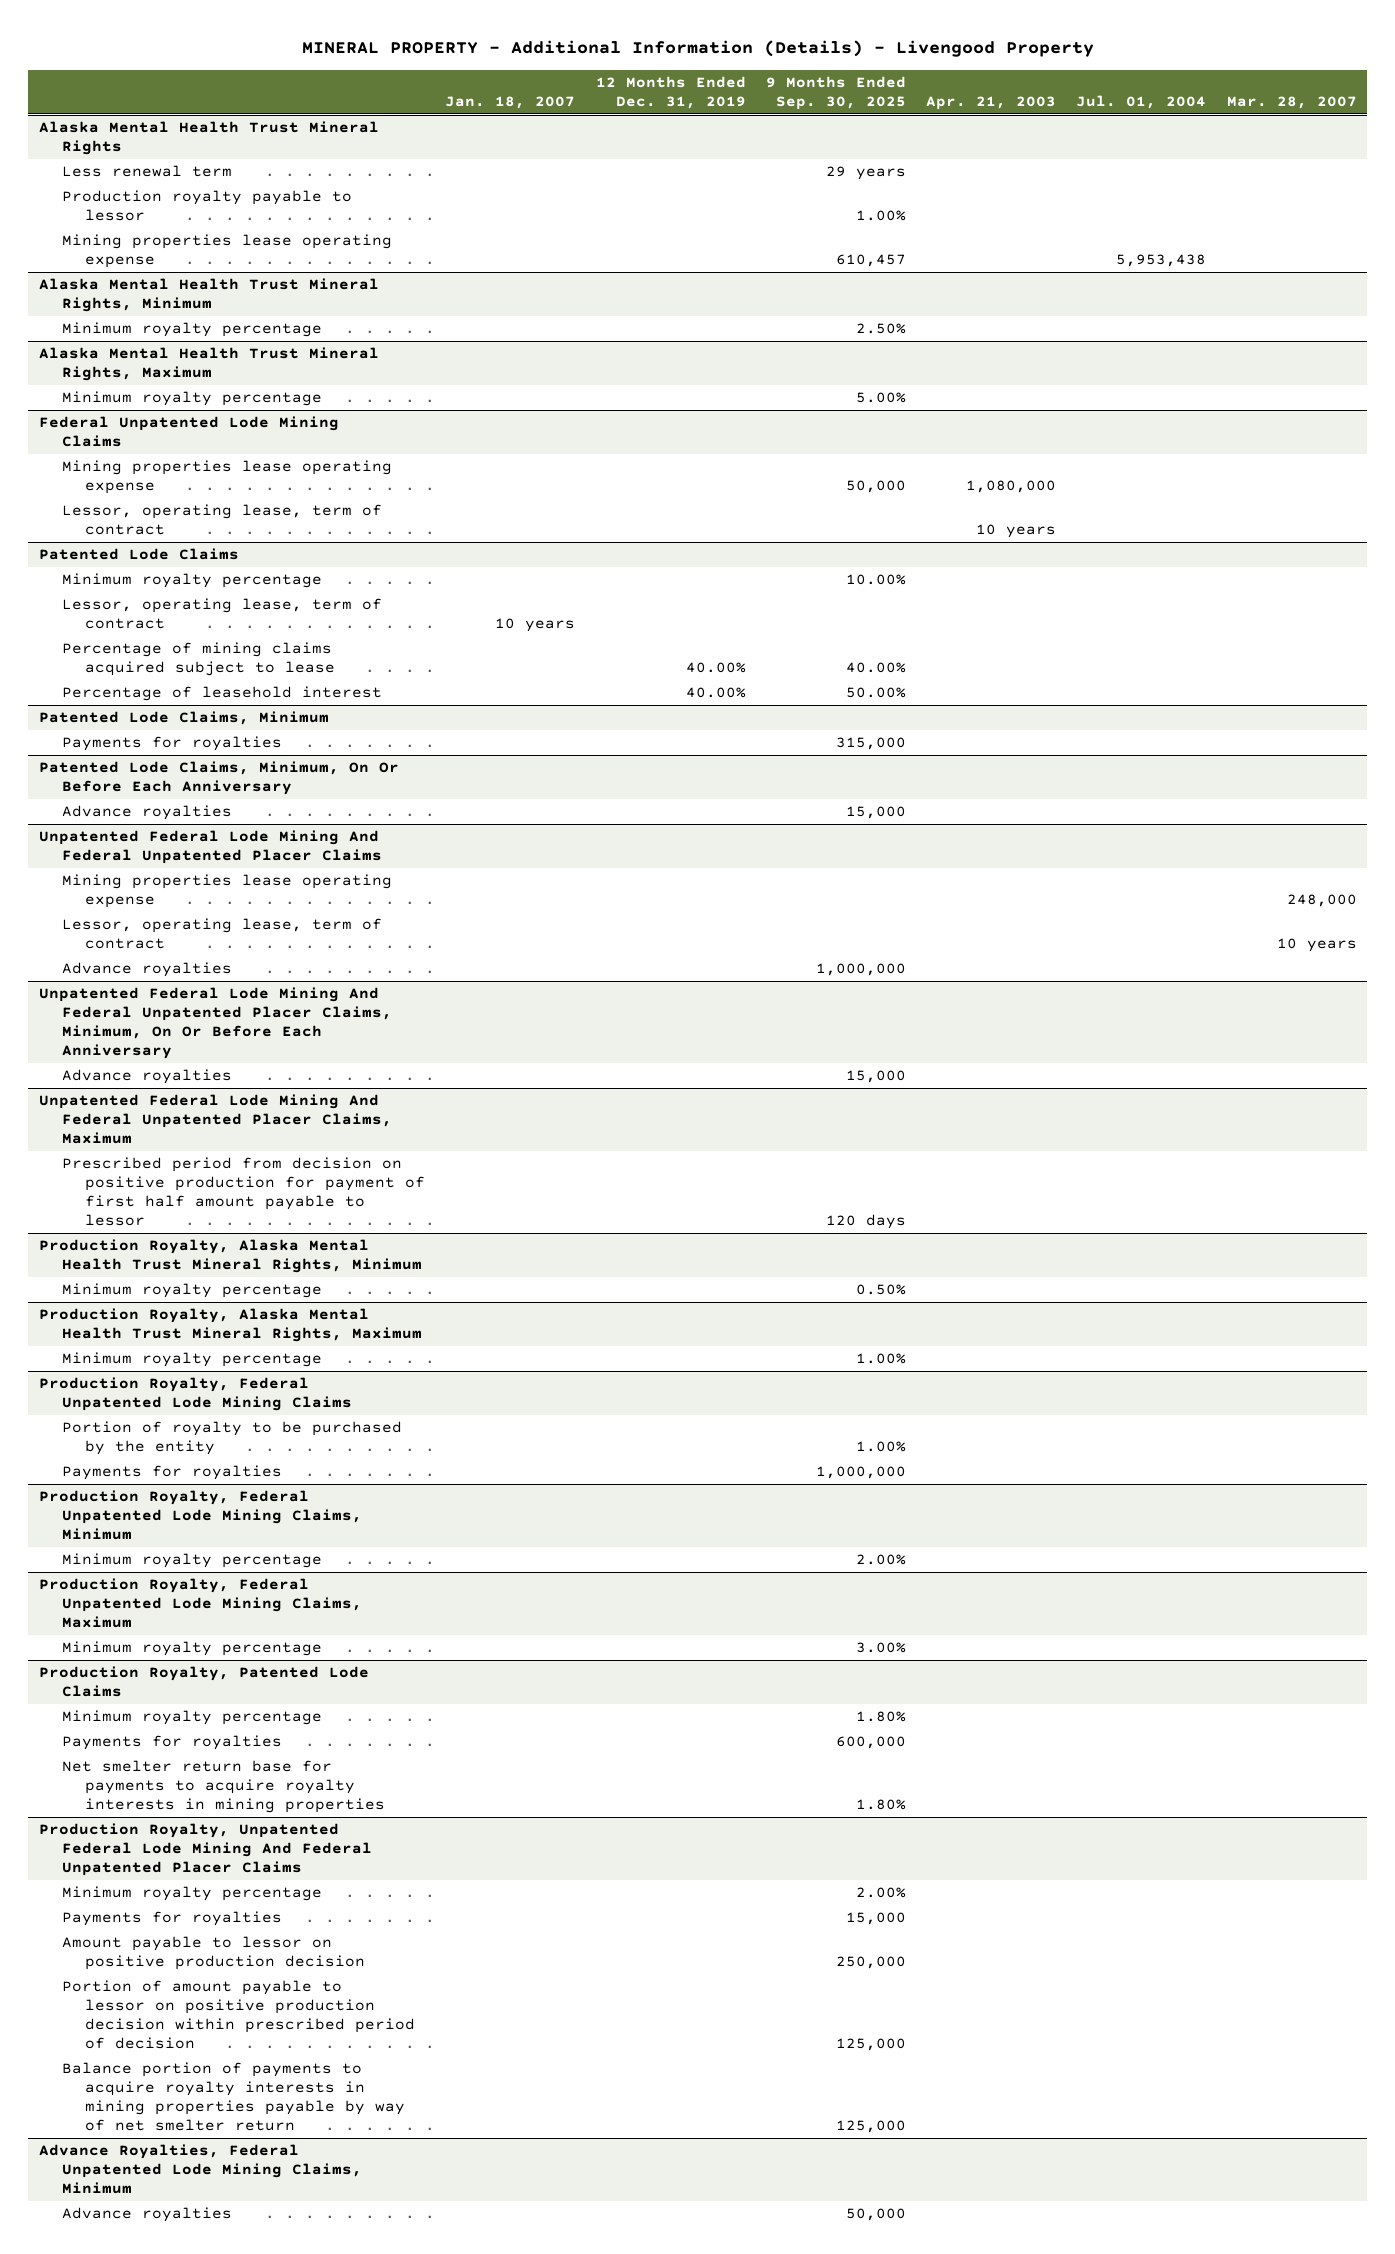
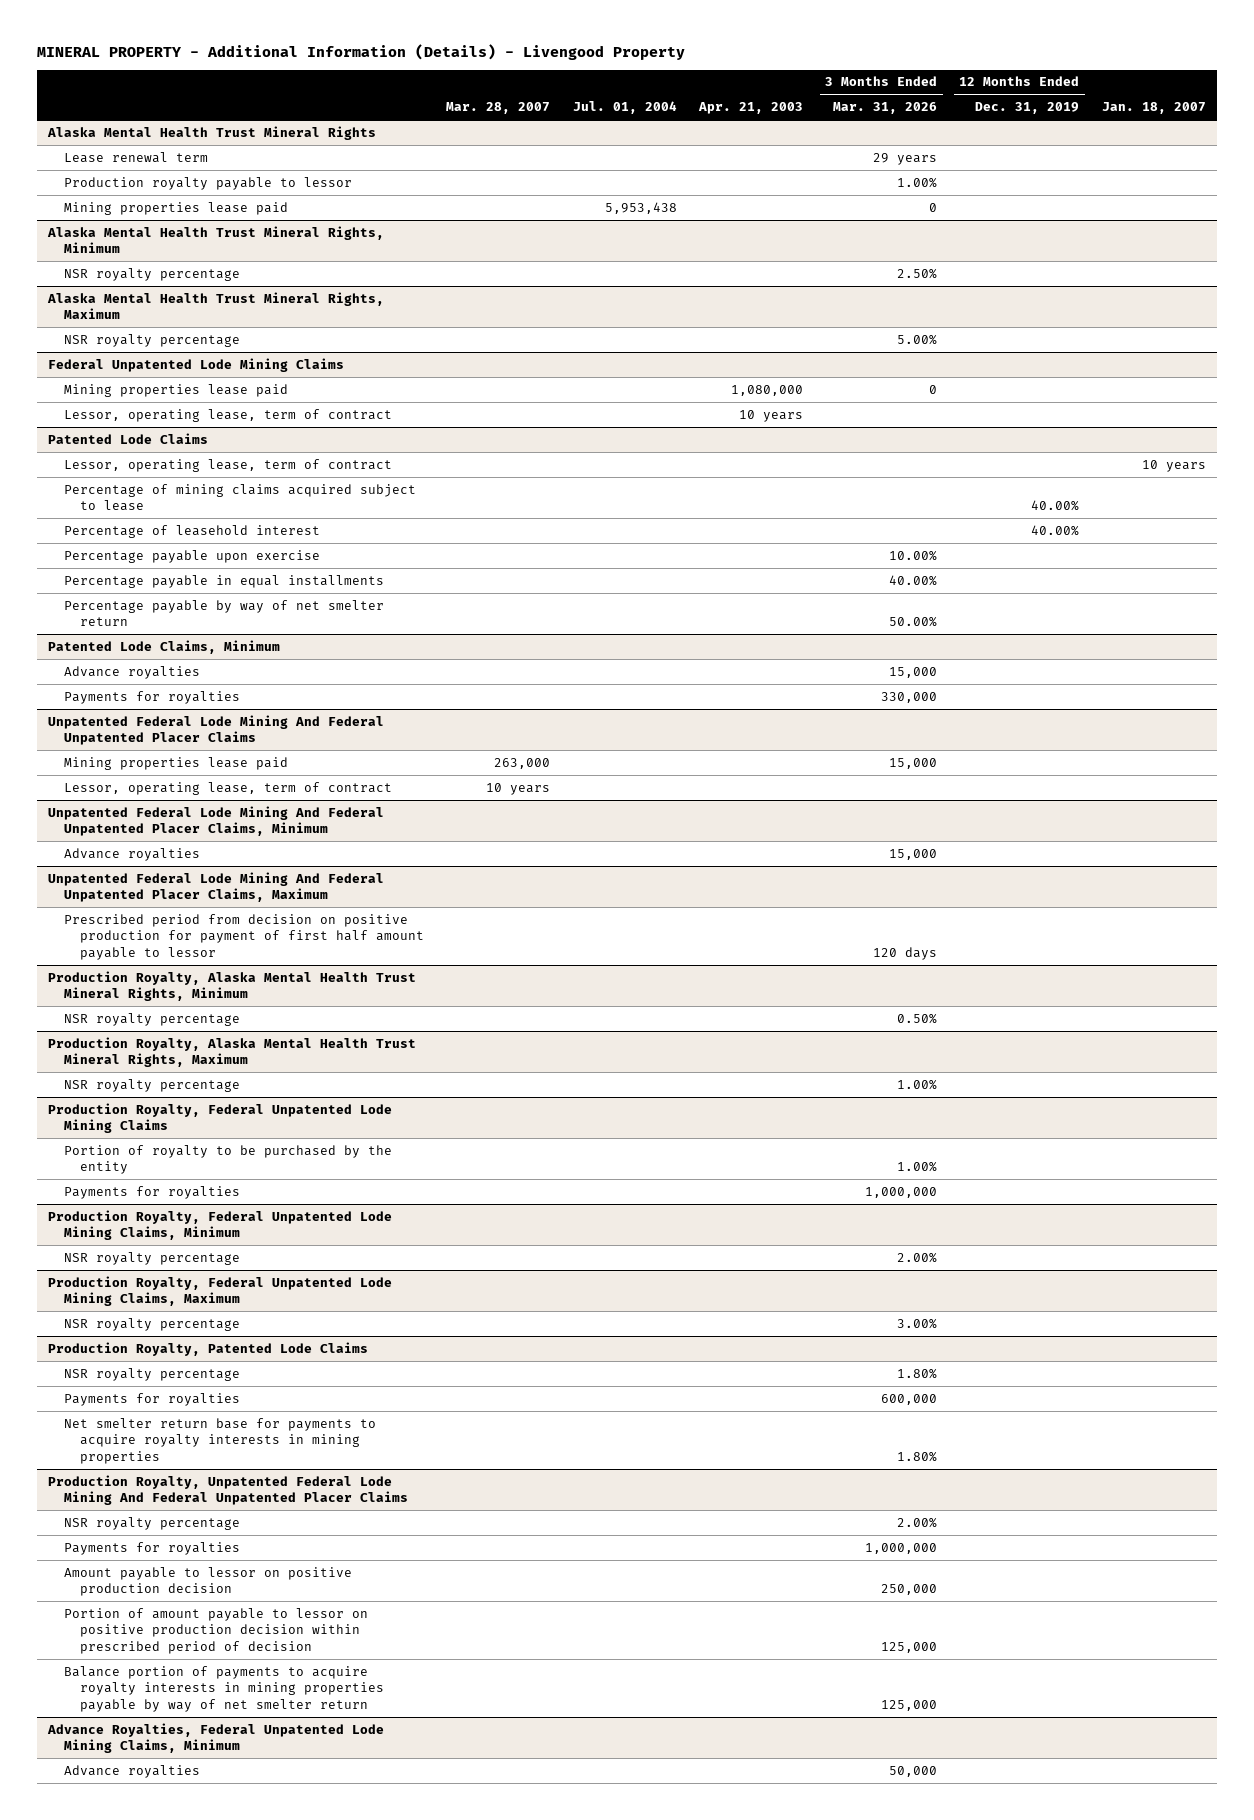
- | Jan. 18, 2007 | 12 Months Ended Dec. 31, 2019 | 9 Months Ended Sep. 30, 2025 | Apr. 21, 2003 | Jul. 01, 2004 | Mar. 28, 2007
+ | Mar. 28, 2007 | Jul. 01, 2004 | Apr. 21, 2003 | 3 Months Ended Mar. 31, 2026 | 12 Months Ended Dec. 31, 2019 | Jan. 18, 2007
@ Alaska Mental Health Trust Mineral Rights
- Less renewal term | | | 29 years | | |
+ Lease renewal term | | | | 29 years | |
- Mining properties lease operating expense | | | 610,457 | | 5,953,438 |
+ Mining properties lease paid | | 5,953,438 | | 0 | |
@ Alaska Mental Health Trust Mineral Rights, Minimum
- Minimum royalty percentage | | | 2.50% | | |
+ NSR royalty percentage | | | | 2.50% | |
@ Alaska Mental Health Trust Mineral Rights, Maximum
- Minimum royalty percentage | | | 5.00% | | |
+ NSR royalty percentage | | | | 5.00% | |
@ Federal Unpatented Lode Mining Claims
- Mining properties lease operating expense | | | 50,000 | 1,080,000 | |
+ Mining properties lease paid | | | 1,080,000 | 0 | |
@ Patented Lode Claims
- Minimum royalty percentage | | | 10.00% | | |
+ Percentage payable upon exercise | | | | 10.00% | |
+ Percentage payable in equal installments | | | | 40.00% | |
+ Percentage payable by way of net smelter return | | | | 50.00% | |
@ Patented Lode Claims, Minimum
+ Advance royalties | | | | 15,000 | |
- Patented Lode Claims, Minimum, On Or Before Each Anniversary
- Advance royalties | | | 15,000 | | |
@ Unpatented Federal Lode Mining And Federal Unpatented Placer Claims
- Mining properties lease operating expense | | | | | | 248,000
+ Mining properties lease paid | 263,000 | | | 15,000 | |
- Advance royalties | | | 1,000,000 | | |
- Unpatented Federal Lode Mining And Federal Unpatented Placer Claims, Minimum, On Or Before Each Anniversary
+ Unpatented Federal Lode Mining And Federal Unpatented Placer Claims, Minimum
@ Production Royalty, Alaska Mental Health Trust Mineral Rights, Minimum
- Minimum royalty percentage | | | 0.50% | | |
+ NSR royalty percentage | | | | 0.50% | |
@ Production Royalty, Alaska Mental Health Trust Mineral Rights, Maximum
- Minimum royalty percentage | | | 1.00% | | |
+ NSR royalty percentage | | | | 1.00% | |
@ Production Royalty, Federal Unpatented Lode Mining Claims, Minimum
- Minimum royalty percentage | | | 2.00% | | |
+ NSR royalty percentage | | | | 2.00% | |
@ Production Royalty, Federal Unpatented Lode Mining Claims, Maximum
- Minimum royalty percentage | | | 3.00% | | |
+ NSR royalty percentage | | | | 3.00% | |
@ Production Royalty, Patented Lode Claims
- Minimum royalty percentage | | | 1.80% | | |
+ NSR royalty percentage | | | | 1.80% | |
@ Production Royalty, Unpatented Federal Lode Mining And Federal Unpatented Placer Claims
- Minimum royalty percentage | | | 2.00% | | |
+ NSR royalty percentage | | | | 2.00% | |

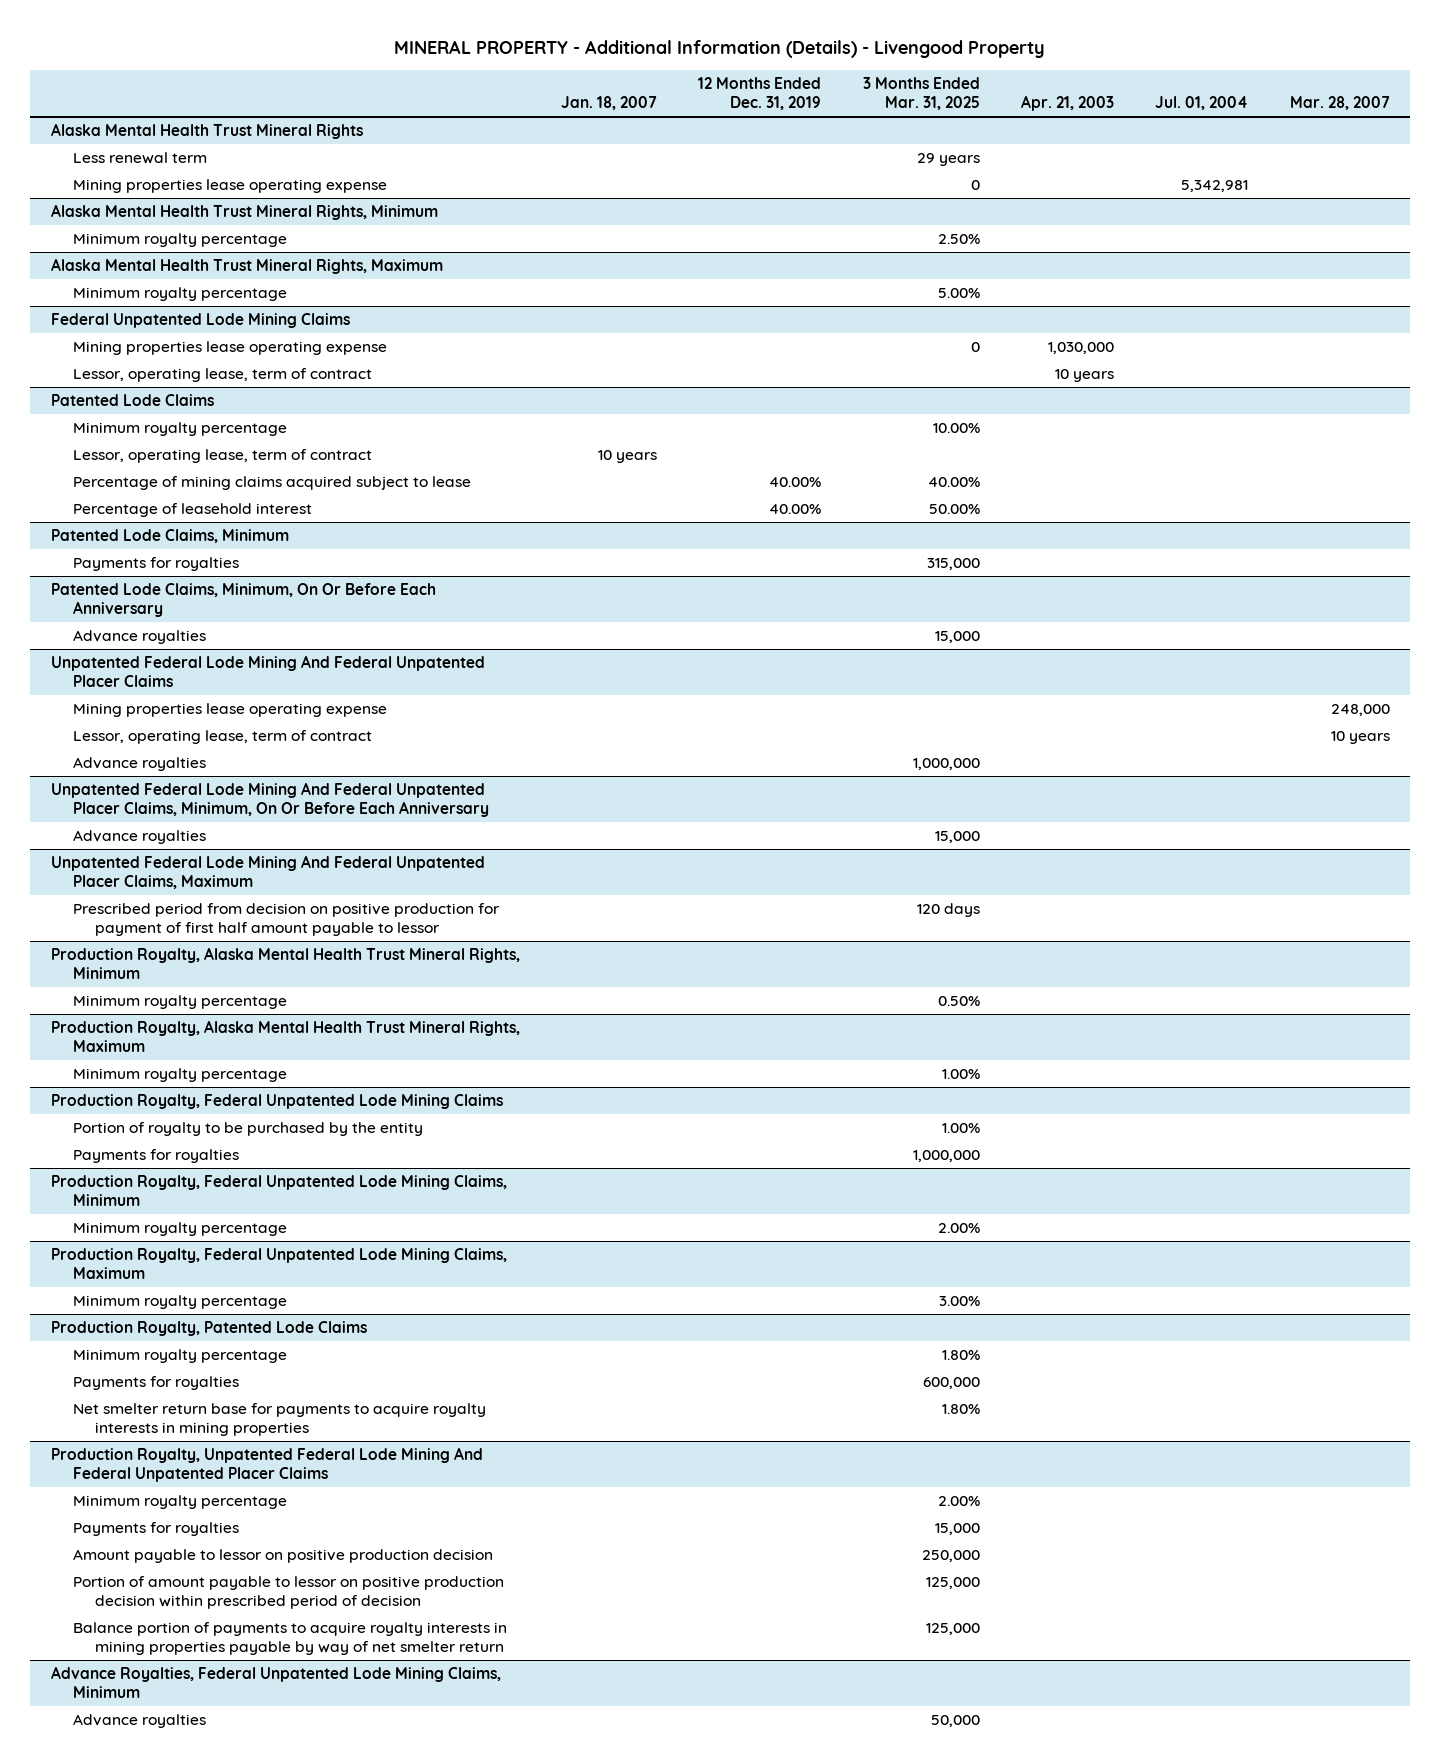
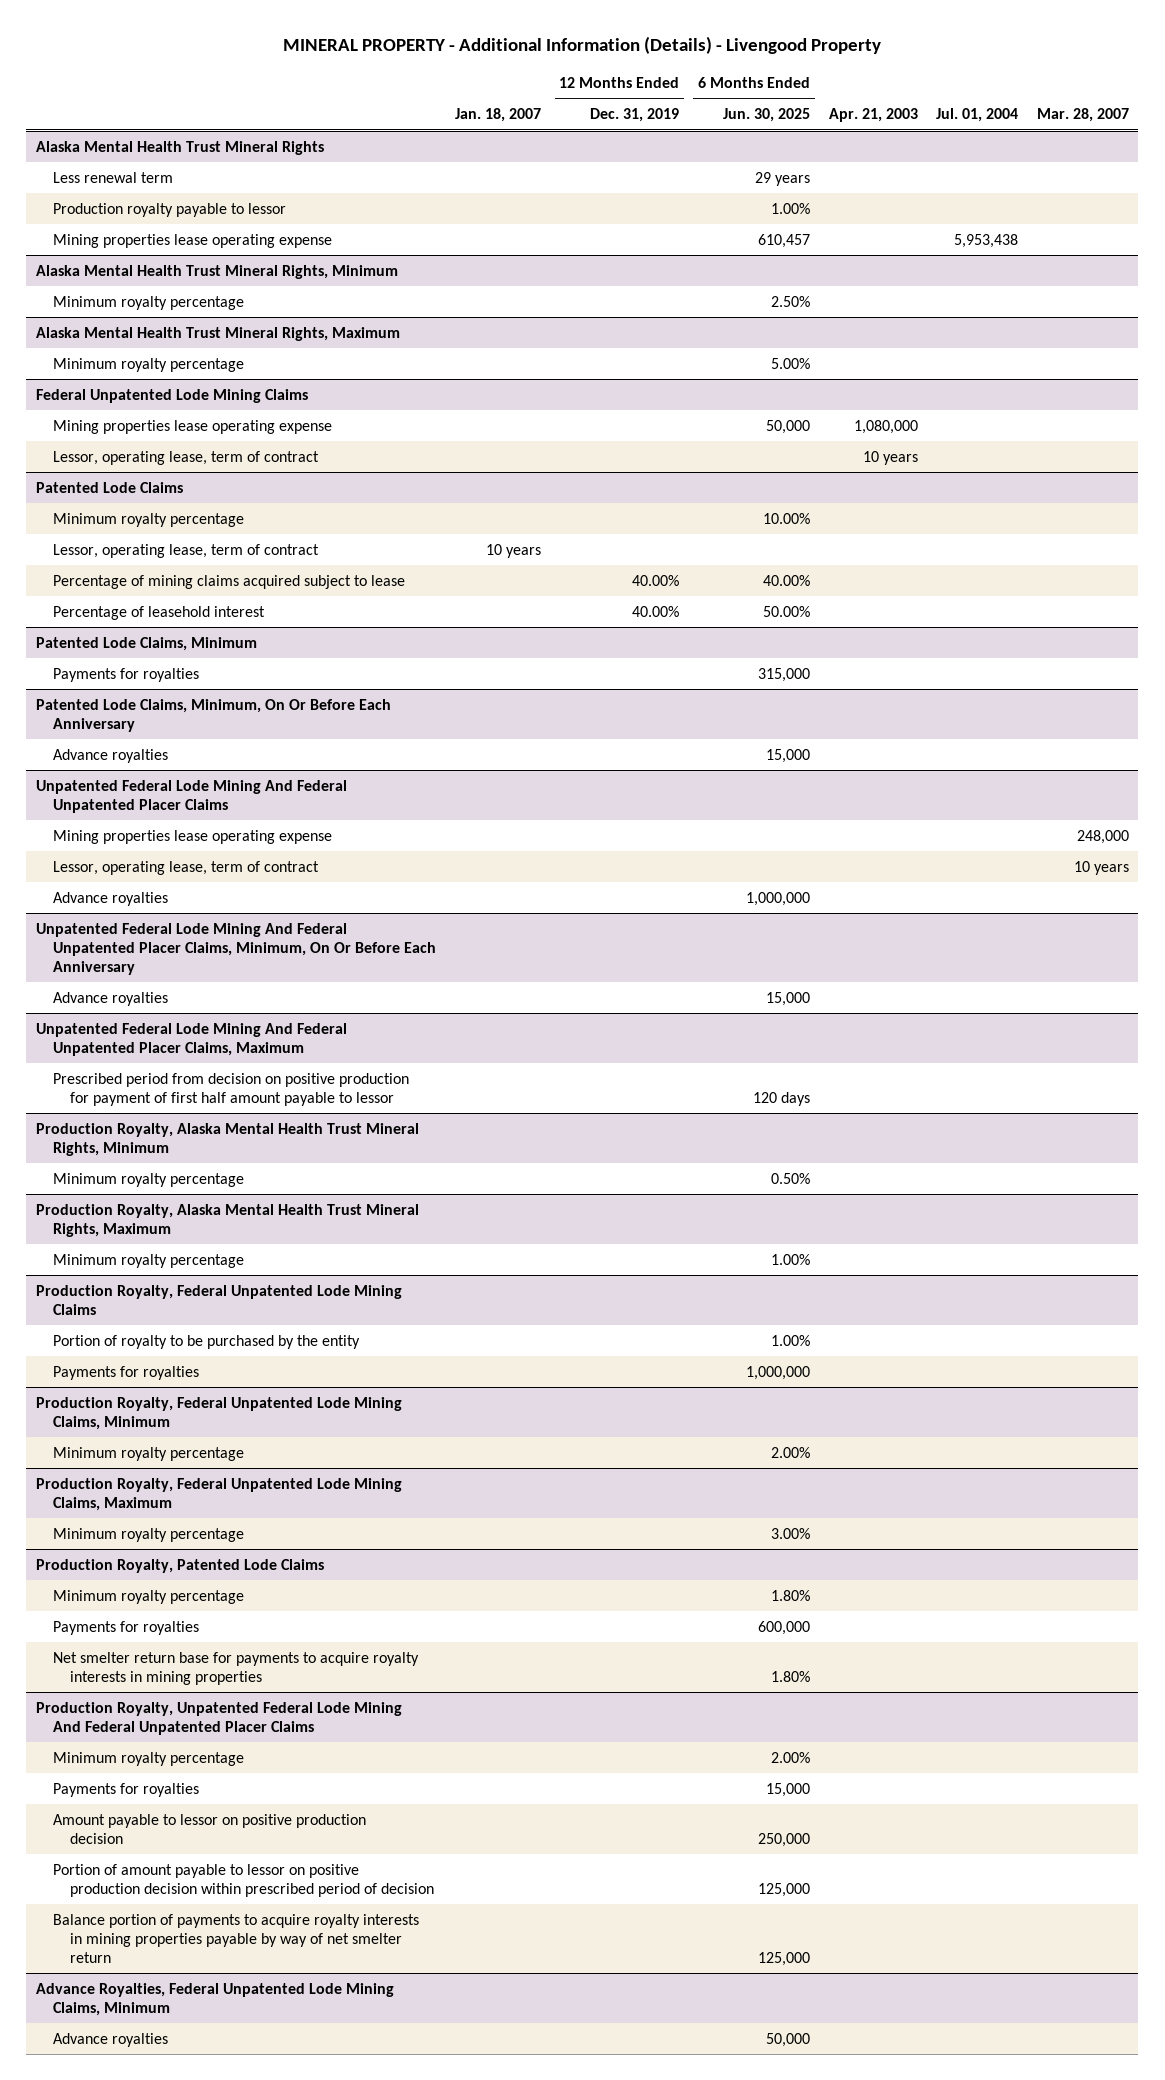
- | Jan. 18, 2007 | 12 Months Ended Dec. 31, 2019 | 3 Months Ended Mar. 31, 2025 | Apr. 21, 2003 | Jul. 01, 2004 | Mar. 28, 2007
+ | Jan. 18, 2007 | 12 Months Ended Dec. 31, 2019 | 6 Months Ended Jun. 30, 2025 | Apr. 21, 2003 | Jul. 01, 2004 | Mar. 28, 2007
@ Alaska Mental Health Trust Mineral Rights
- Mining properties lease operating expense | | | 0 | | 5,342,981 |
+ Production royalty payable to lessor | | | 1.00% | | |
+ Mining properties lease operating expense | | | 610,457 | | 5,953,438 |
@ Federal Unpatented Lode Mining Claims
- Mining properties lease operating expense | | | 0 | 1,030,000 | |
+ Mining properties lease operating expense | | | 50,000 | 1,080,000 | |

